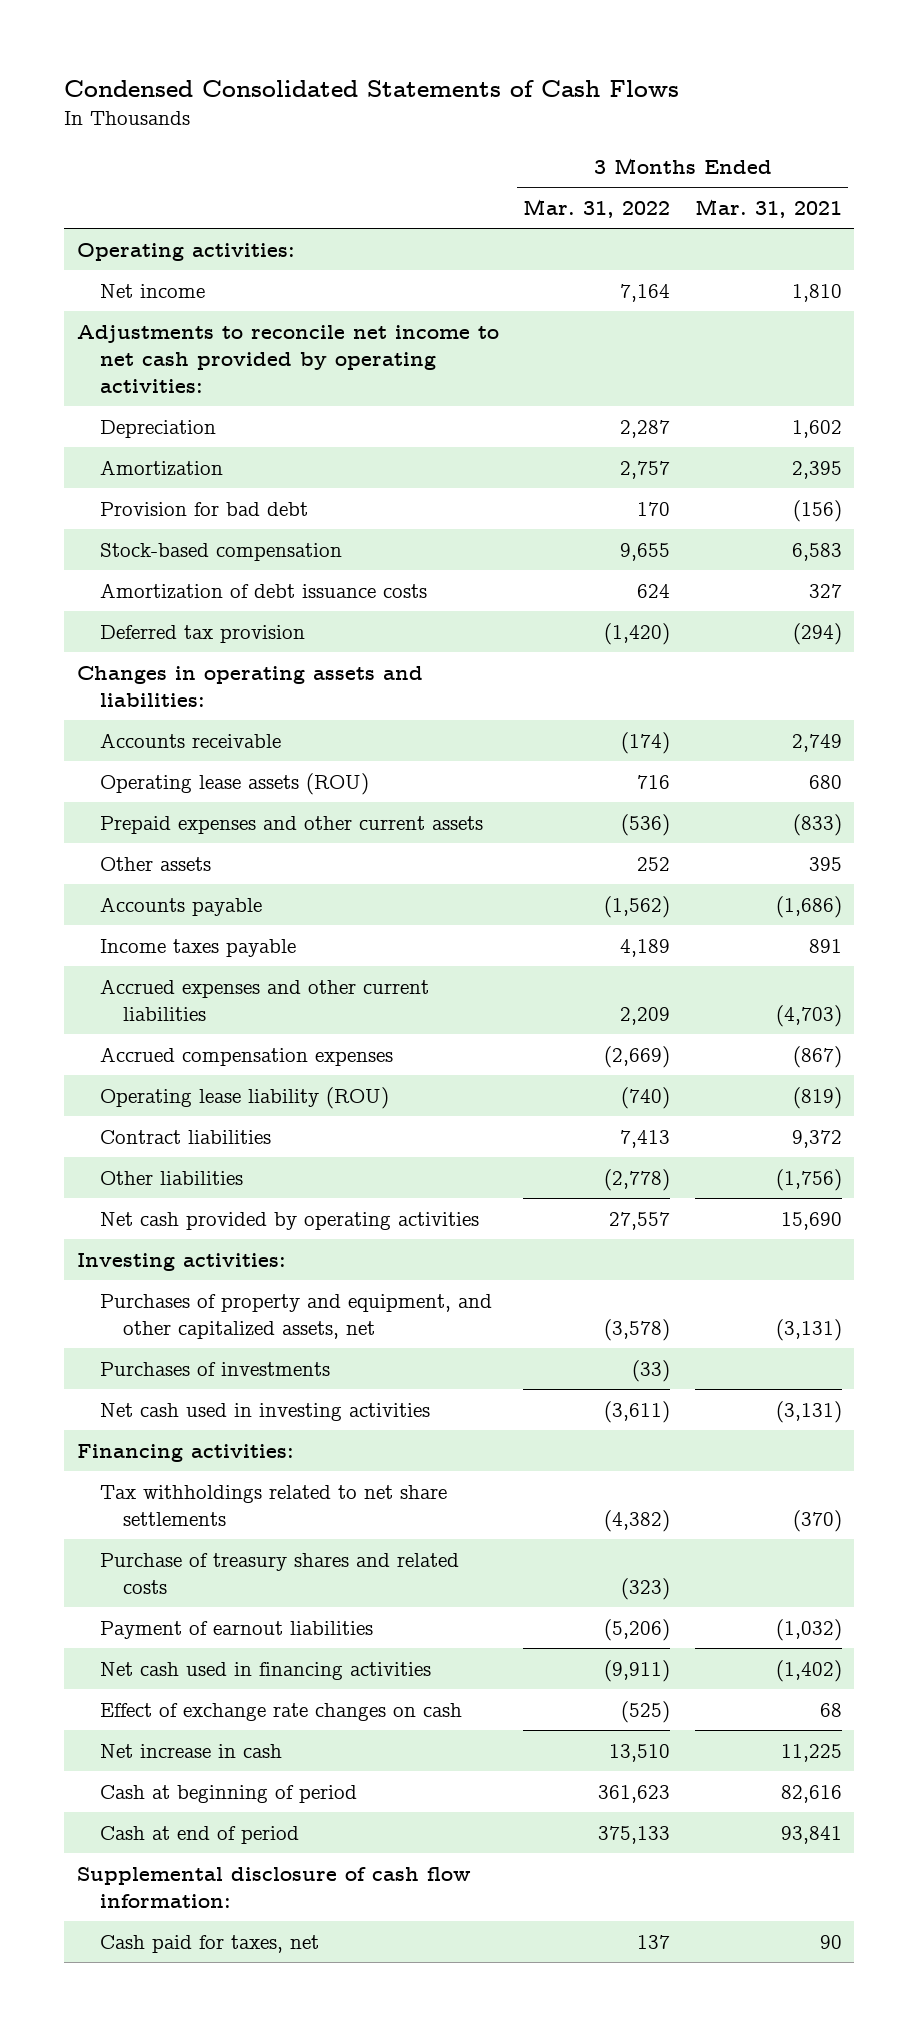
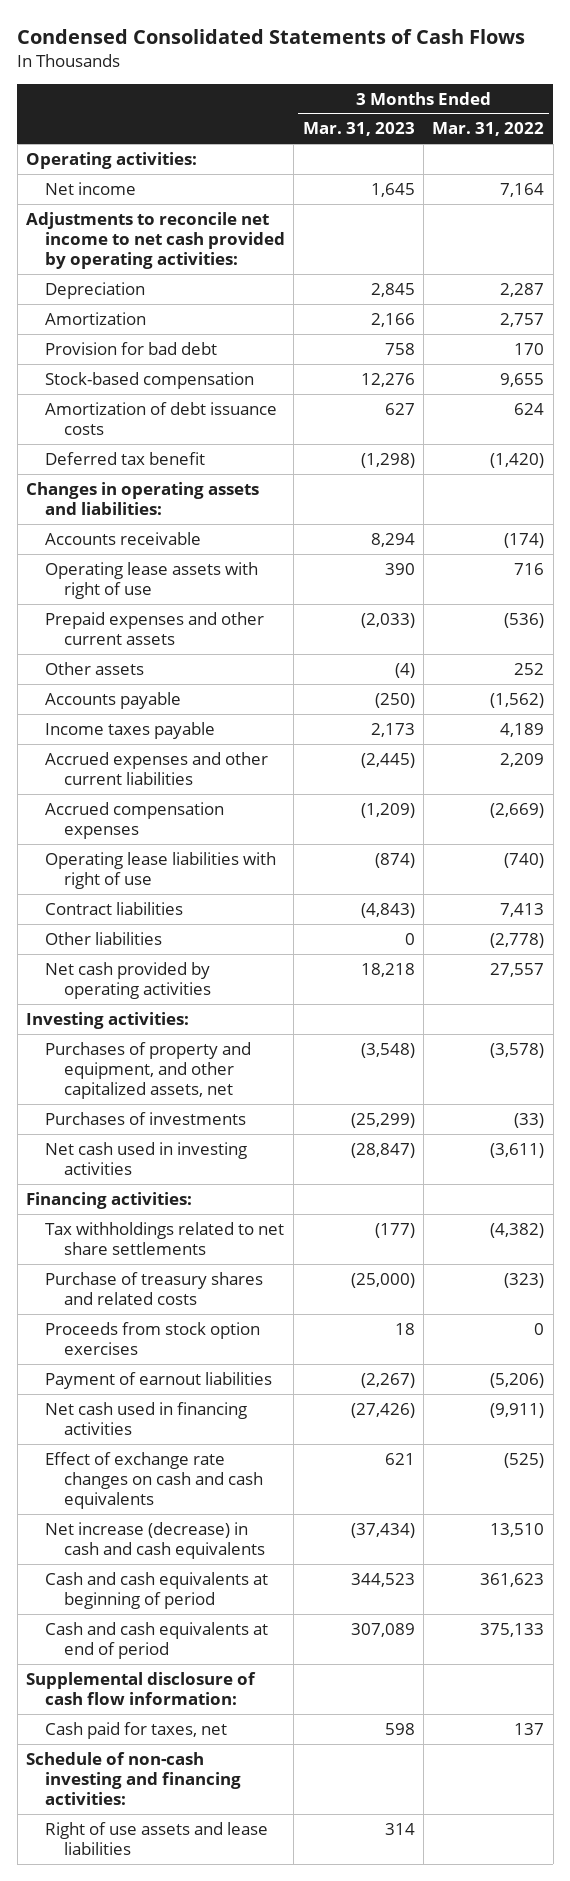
- | 3 Months Ended Mar. 31, 2022 | 3 Months Ended Mar. 31, 2021
+ | 3 Months Ended Mar. 31, 2023 | 3 Months Ended Mar. 31, 2022
- Deferred tax provision | (1,420) | (294)
+ Deferred tax benefit | (1,298) | (1,420)
- Operating lease assets (ROU) | 716 | 680
+ Operating lease assets with right of use | 390 | 716
- Operating lease liability (ROU) | (740) | (819)
+ Operating lease liabilities with right of use | (874) | (740)
+ Proceeds from stock option exercises | 18 | 0
- Effect of exchange rate changes on cash | (525) | 68
- Net increase in cash | 13,510 | 11,225
- Cash at beginning of period | 361,623 | 82,616
- Cash at end of period | 375,133 | 93,841
+ Effect of exchange rate changes on cash and cash equivalents | 621 | (525)
+ Net increase (decrease) in cash and cash equivalents | (37,434) | 13,510
+ Cash and cash equivalents at beginning of period | 344,523 | 361,623
+ Cash and cash equivalents at end of period | 307,089 | 375,133
+ Schedule of non-cash investing and financing activities:
+ Right of use assets and lease liabilities | 314 |

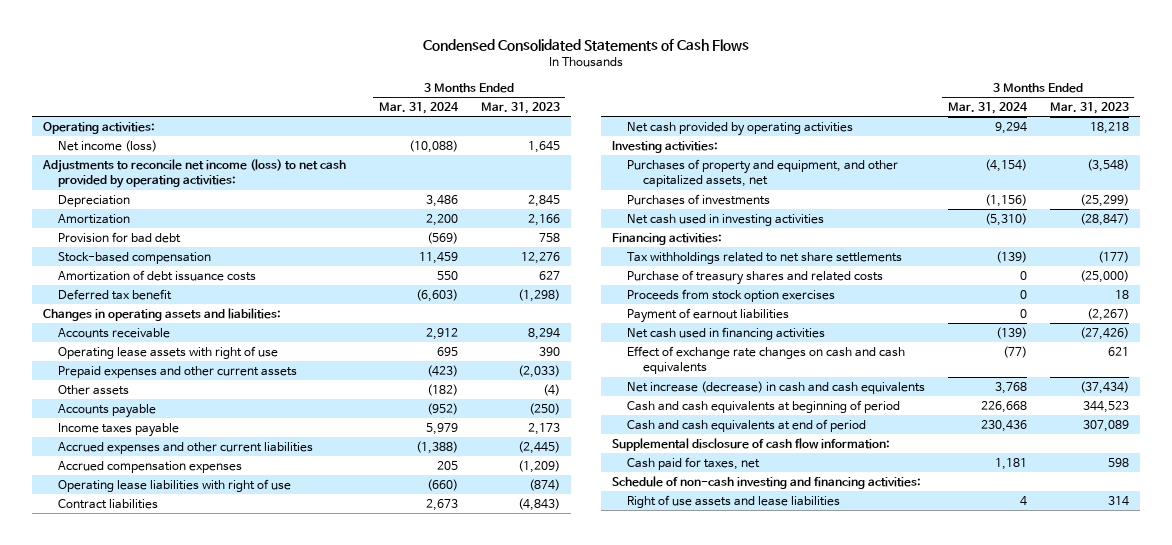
- | 3 Months Ended Mar. 31, 2023 | 3 Months Ended Mar. 31, 2022
+ | 3 Months Ended Mar. 31, 2024 | 3 Months Ended Mar. 31, 2023
- Net income | 1,645 | 7,164
- Adjustments to reconcile net income to net cash provided by operating activities:
+ Net income (loss) | (10,088) | 1,645
+ Adjustments to reconcile net income (loss) to net cash provided by operating activities:
- Other liabilities | 0 | (2,778)

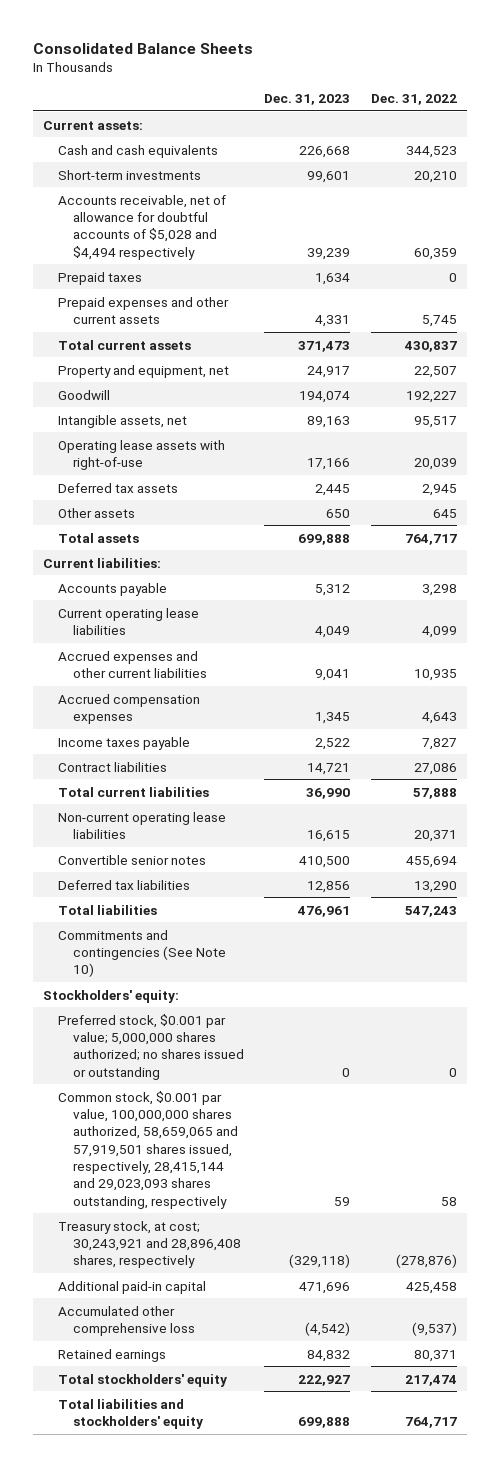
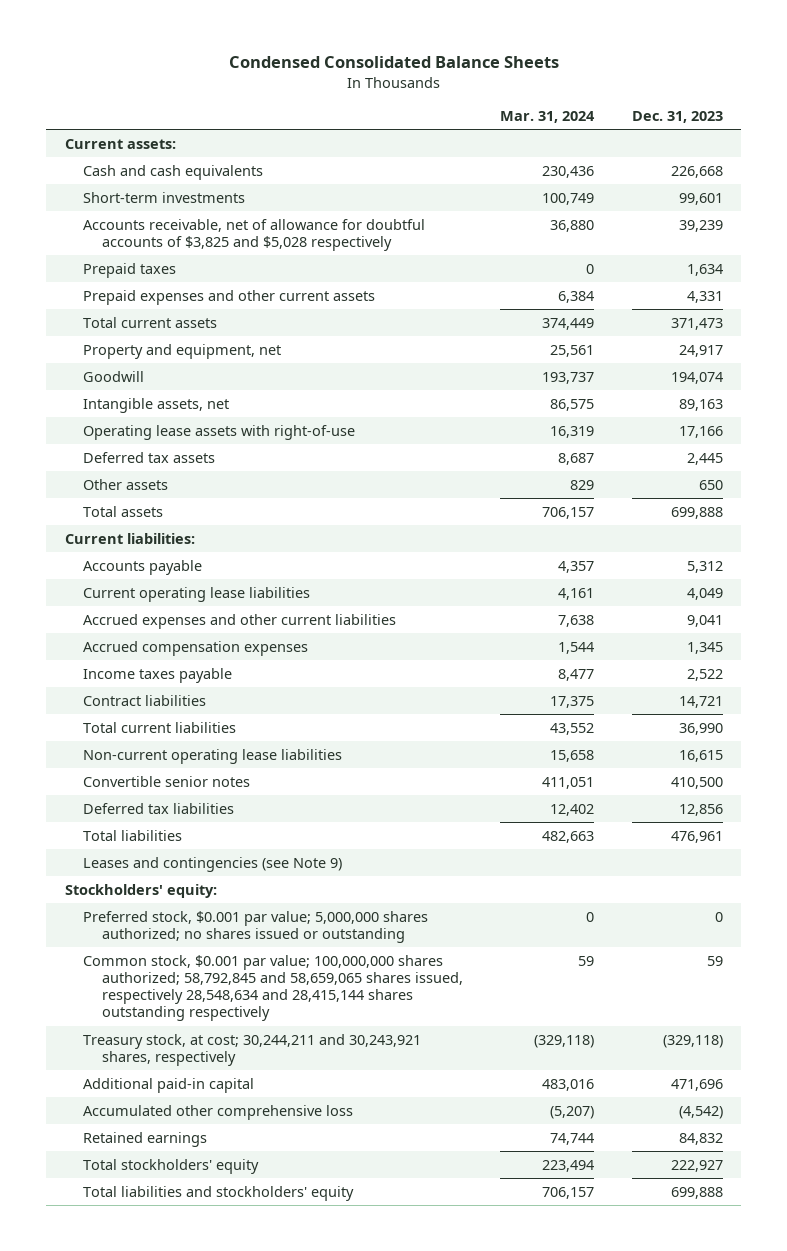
- Consolidated Balance Sheets
+ Condensed Consolidated Balance Sheets
- | Dec. 31, 2023 | Dec. 31, 2022
+ | Mar. 31, 2024 | Dec. 31, 2023
- Accounts receivable, net of allowance for doubtful accounts of $5,028 and $4,494 respectively | 39,239 | 60,359
+ Accounts receivable, net of allowance for doubtful accounts of $3,825 and $5,028 respectively | 36,880 | 39,239
- Commitments and contingencies (See Note 10)
+ Leases and contingencies (see Note 9)
- Common stock, $0.001 par value, 100,000,000 shares authorized, 58,659,065 and 57,919,501 shares issued, respectively, 28,415,144 and 29,023,093 shares outstanding, respectively | 59 | 58
- Treasury stock, at cost; 30,243,921 and 28,896,408 shares, respectively | (329,118) | (278,876)
+ Common stock, $0.001 par value; 100,000,000 shares authorized; 58,792,845 and 58,659,065 shares issued, respectively 28,548,634 and 28,415,144 shares outstanding respectively | 59 | 59
+ Treasury stock, at cost; 30,244,211 and 30,243,921 shares, respectively | (329,118) | (329,118)

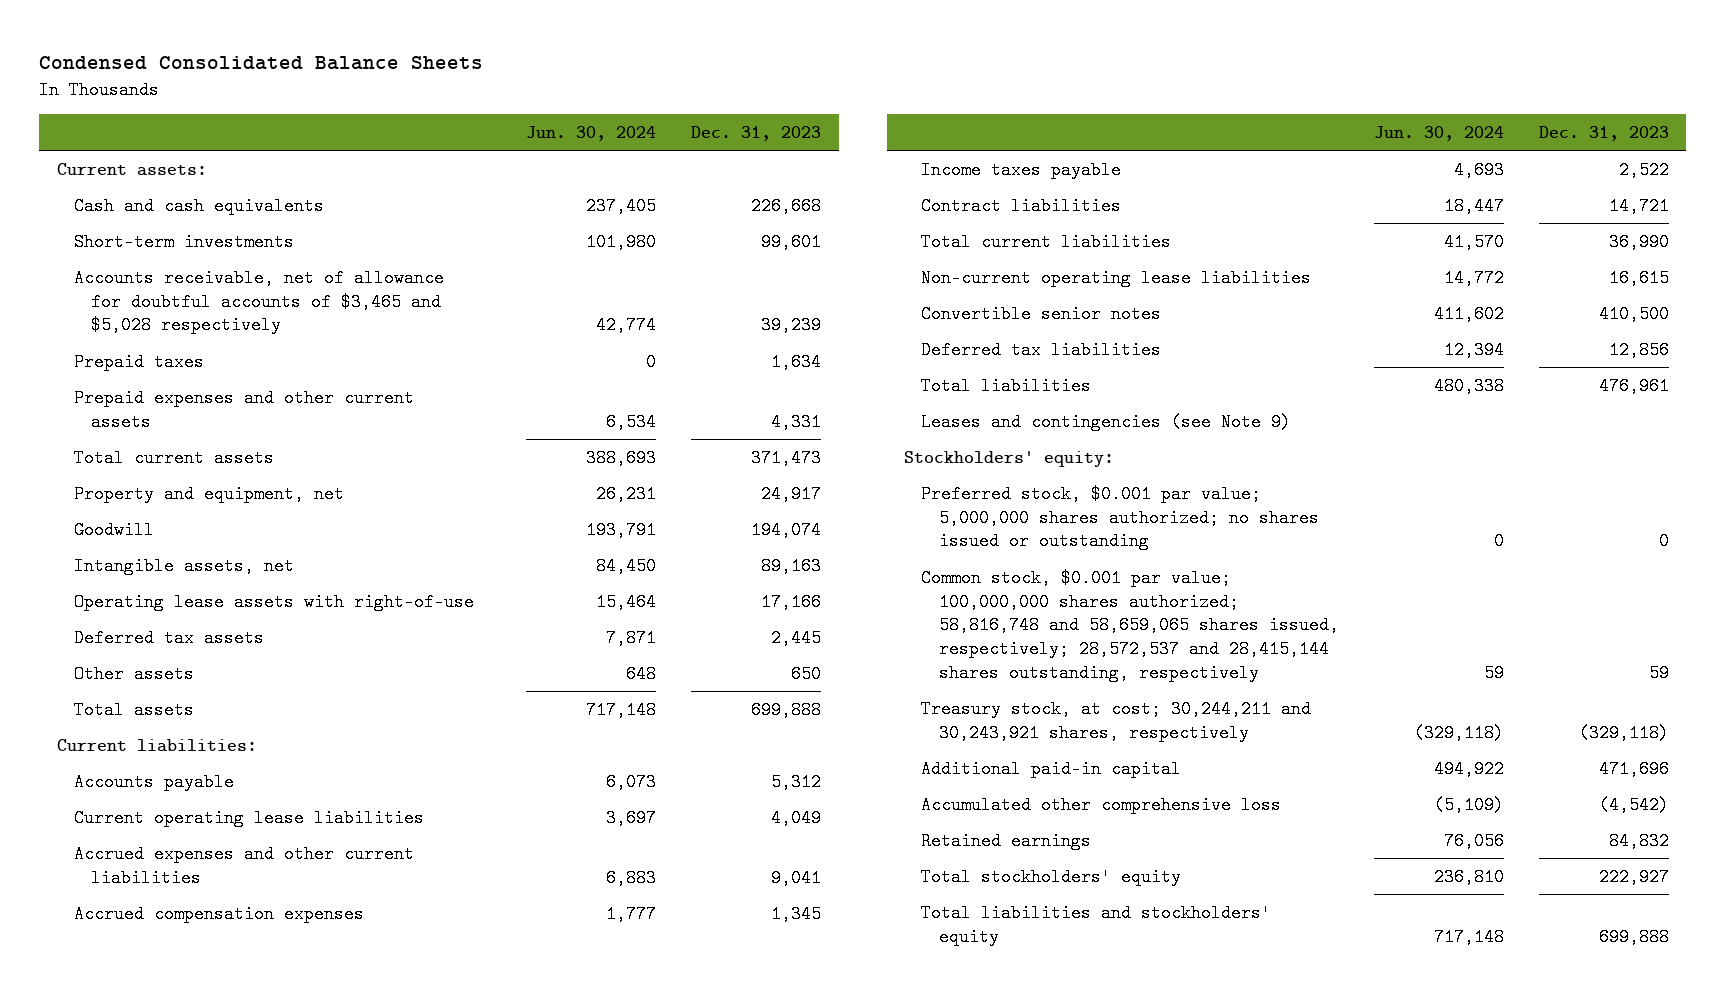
- | Mar. 31, 2024 | Dec. 31, 2023
+ | Jun. 30, 2024 | Dec. 31, 2023
- Accounts receivable, net of allowance for doubtful accounts of $3,825 and $5,028 respectively | 36,880 | 39,239
+ Accounts receivable, net of allowance for doubtful accounts of $3,465 and $5,028 respectively | 42,774 | 39,239
- Common stock, $0.001 par value; 100,000,000 shares authorized; 58,792,845 and 58,659,065 shares issued, respectively 28,548,634 and 28,415,144 shares outstanding respectively | 59 | 59
+ Common stock, $0.001 par value; 100,000,000 shares authorized; 58,816,748 and 58,659,065 shares issued, respectively; 28,572,537 and 28,415,144 shares outstanding, respectively | 59 | 59

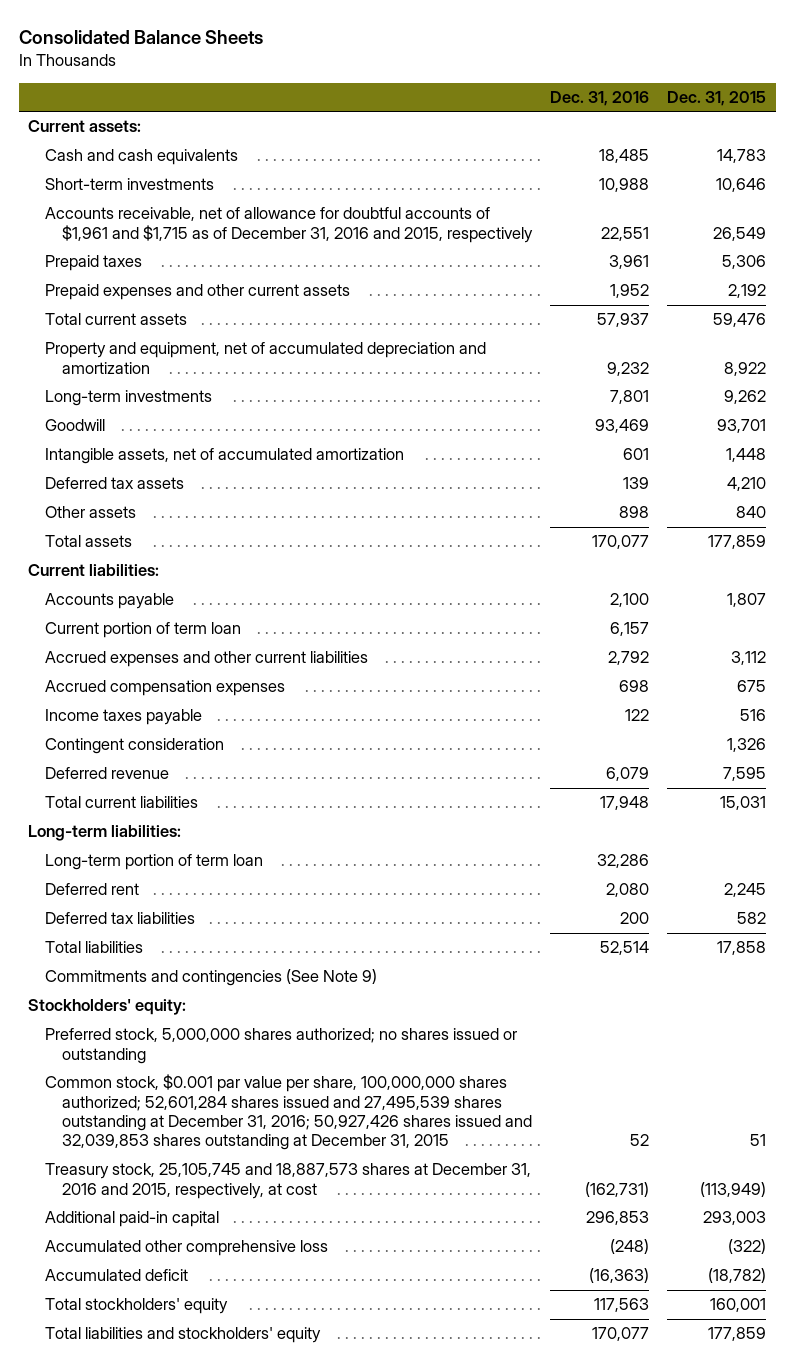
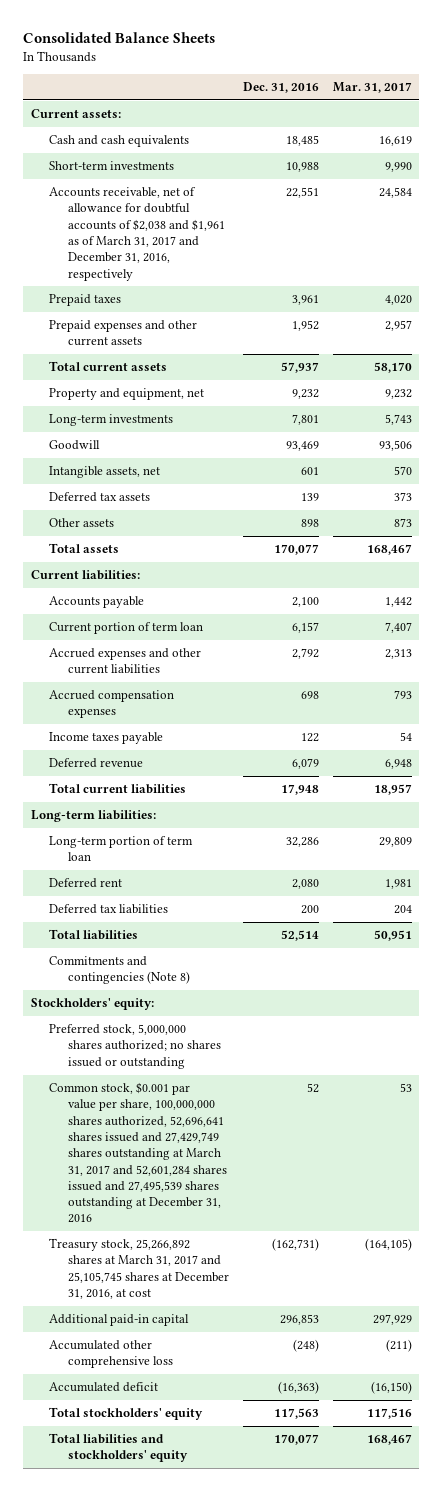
- | Dec. 31, 2016 | Dec. 31, 2015
+ | Dec. 31, 2016 | Mar. 31, 2017
- Accounts receivable, net of allowance for doubtful accounts of $1,961 and $1,715 as of December 31, 2016 and 2015, respectively | 22,551 | 26,549
+ Accounts receivable, net of allowance for doubtful accounts of $2,038 and $1,961 as of March 31, 2017 and December 31, 2016, respectively | 22,551 | 24,584
- Property and equipment, net of accumulated depreciation and amortization | 9,232 | 8,922
+ Property and equipment, net | 9,232 | 9,232
- Intangible assets, net of accumulated amortization | 601 | 1,448
+ Intangible assets, net | 601 | 570
- Contingent consideration | | 1,326
- Commitments and contingencies (See Note 9)
+ Commitments and contingencies (Note 8)
- Common stock, $0.001 par value per share, 100,000,000 shares authorized; 52,601,284 shares issued and 27,495,539 shares outstanding at December 31, 2016; 50,927,426 shares issued and 32,039,853 shares outstanding at December 31, 2015 | 52 | 51
- Treasury stock, 25,105,745 and 18,887,573 shares at December 31, 2016 and 2015, respectively, at cost | (162,731) | (113,949)
+ Common stock, $0.001 par value per share, 100,000,000 shares authorized, 52,696,641 shares issued and 27,429,749 shares outstanding at March 31, 2017 and 52,601,284 shares issued and 27,495,539 shares outstanding at December 31, 2016 | 52 | 53
+ Treasury stock, 25,266,892 shares at March 31, 2017 and 25,105,745 shares at December 31, 2016, at cost | (162,731) | (164,105)

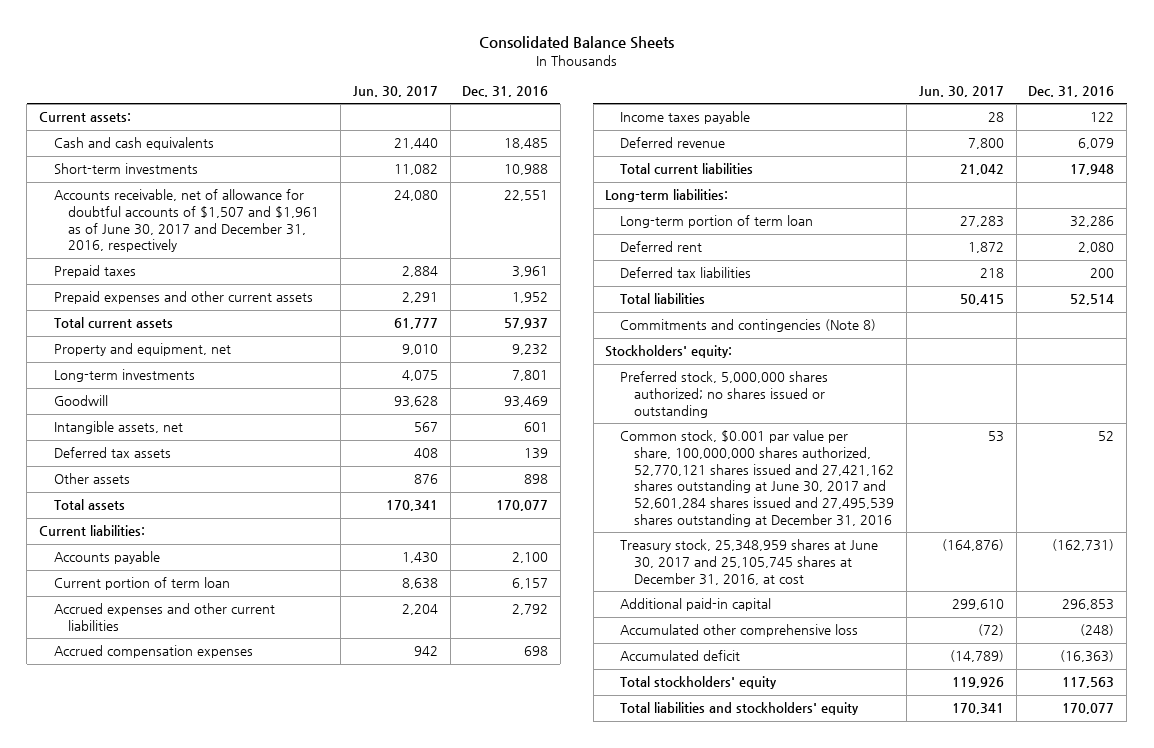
- | Dec. 31, 2016 | Mar. 31, 2017
+ | Jun. 30, 2017 | Dec. 31, 2016
- Accounts receivable, net of allowance for doubtful accounts of $2,038 and $1,961 as of March 31, 2017 and December 31, 2016, respectively | 22,551 | 24,584
+ Accounts receivable, net of allowance for doubtful accounts of $1,507 and $1,961 as of June 30, 2017 and December 31, 2016, respectively | 24,080 | 22,551
- Common stock, $0.001 par value per share, 100,000,000 shares authorized, 52,696,641 shares issued and 27,429,749 shares outstanding at March 31, 2017 and 52,601,284 shares issued and 27,495,539 shares outstanding at December 31, 2016 | 52 | 53
- Treasury stock, 25,266,892 shares at March 31, 2017 and 25,105,745 shares at December 31, 2016, at cost | (162,731) | (164,105)
+ Common stock, $0.001 par value per share, 100,000,000 shares authorized, 52,770,121 shares issued and 27,421,162 shares outstanding at June 30, 2017 and 52,601,284 shares issued and 27,495,539 shares outstanding at December 31, 2016 | 53 | 52
+ Treasury stock, 25,348,959 shares at June 30, 2017 and 25,105,745 shares at December 31, 2016, at cost | (164,876) | (162,731)

